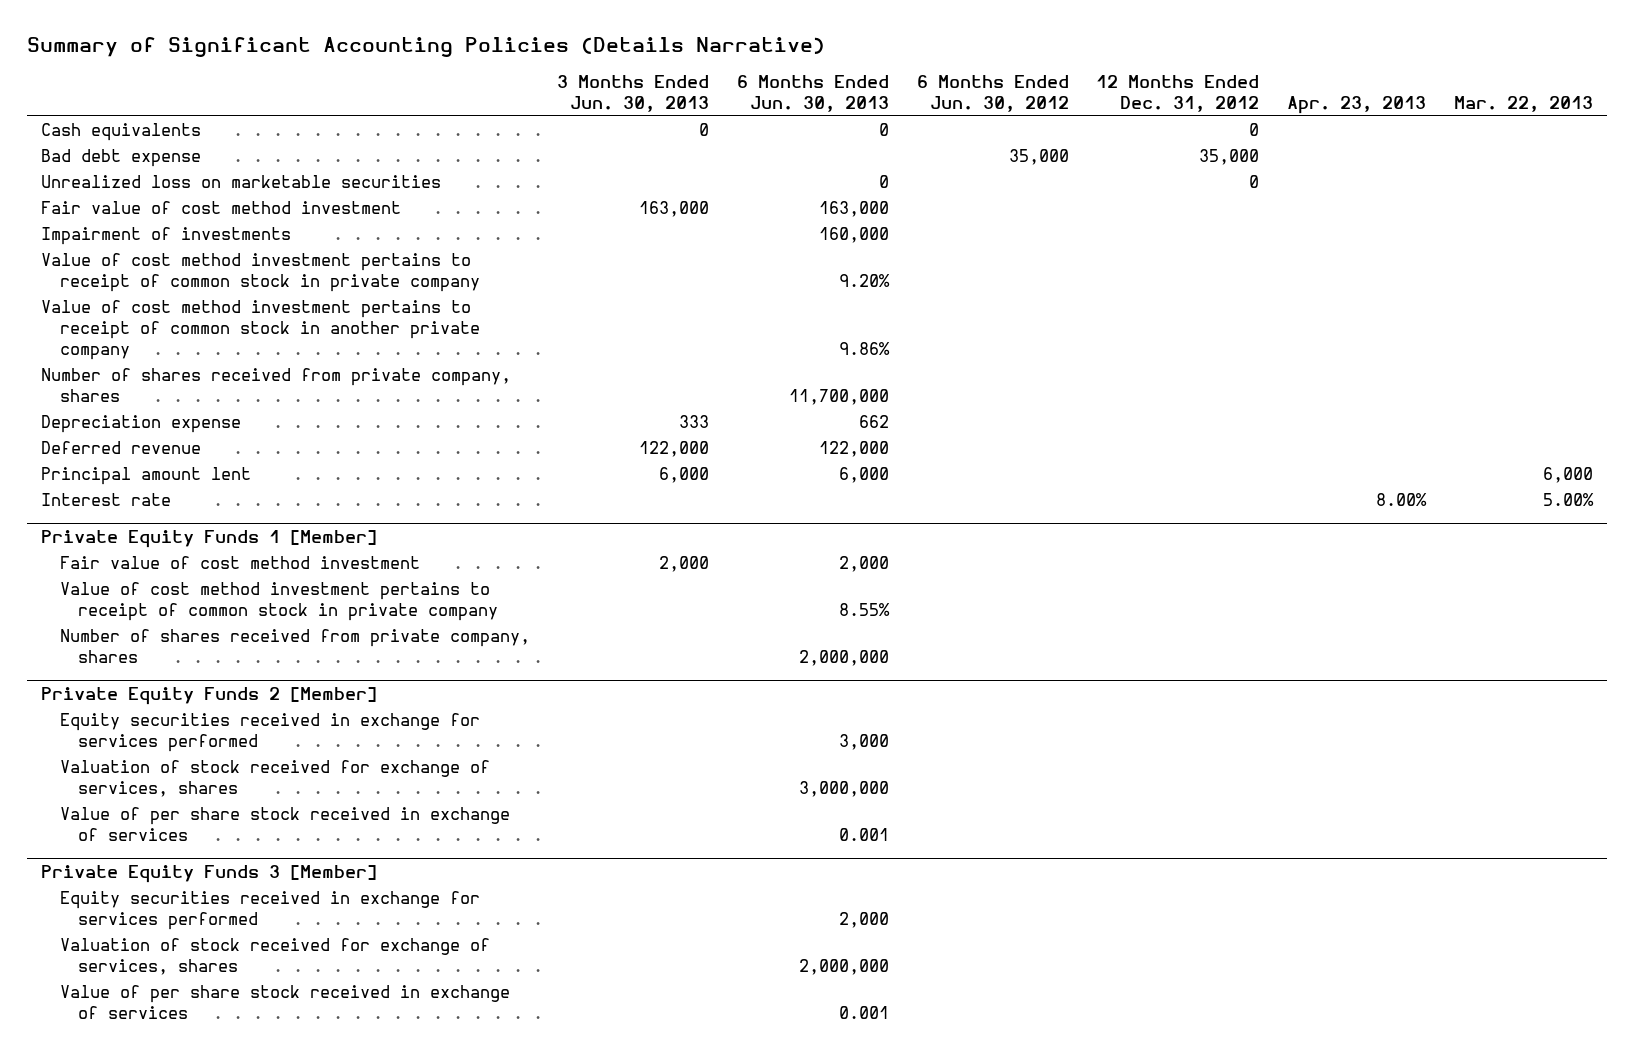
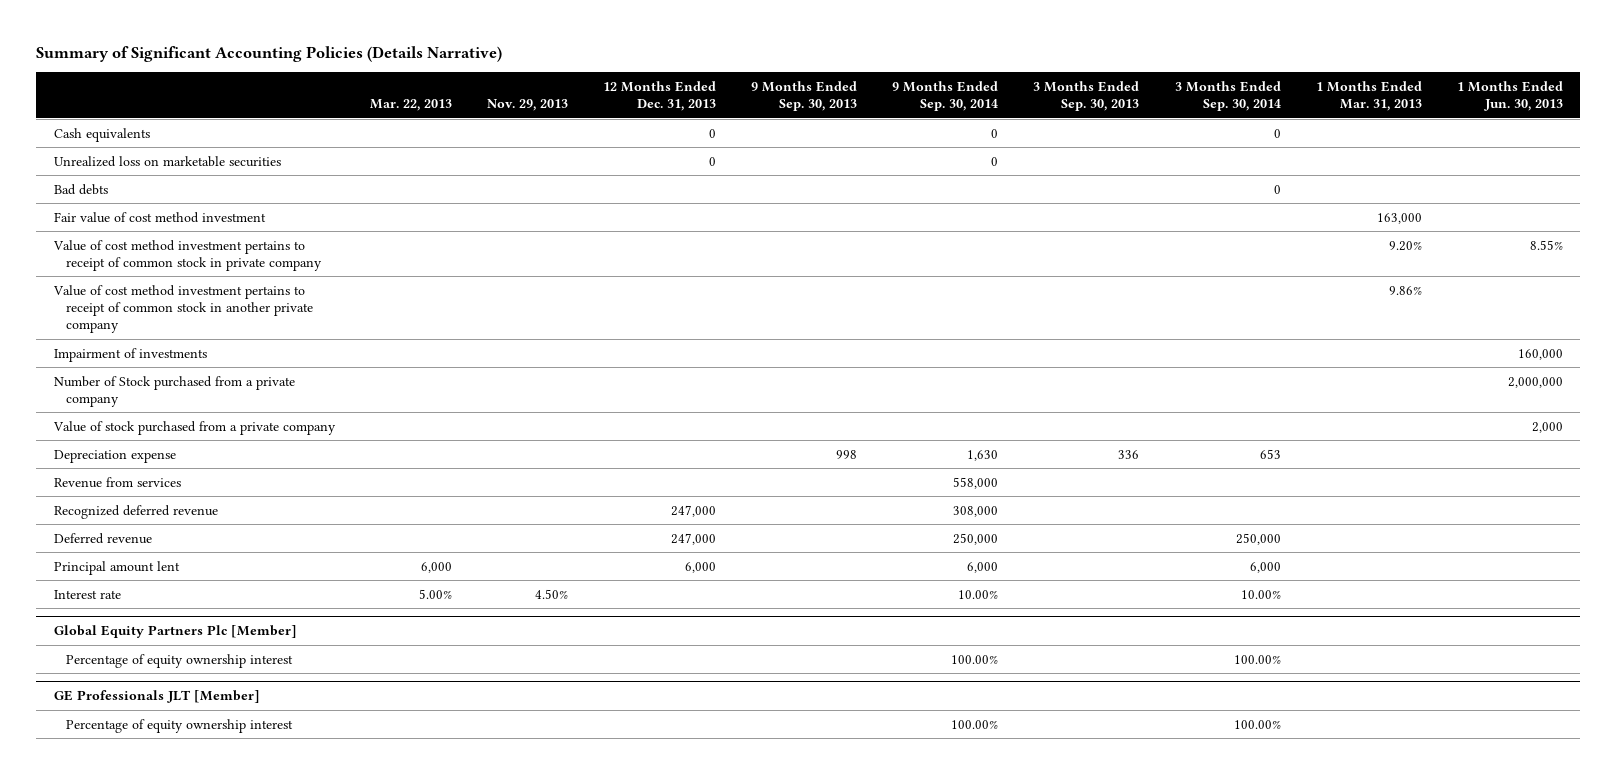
- | 3 Months Ended Jun. 30, 2013 | 6 Months Ended Jun. 30, 2013 | 6 Months Ended Jun. 30, 2012 | 12 Months Ended Dec. 31, 2012 | Apr. 23, 2013 | Mar. 22, 2013
+ | Mar. 22, 2013 | Nov. 29, 2013 | 12 Months Ended Dec. 31, 2013 | 9 Months Ended Sep. 30, 2013 | 9 Months Ended Sep. 30, 2014 | 3 Months Ended Sep. 30, 2013 | 3 Months Ended Sep. 30, 2014 | 1 Months Ended Mar. 31, 2013 | 1 Months Ended Jun. 30, 2013
- Bad debt expense | | | 35,000 | 35,000 | |
+ Bad debts | | | | | | | 0 | |
- Number of shares received from private company, shares | | 11,700,000 | | | |
moved down: Impairment of investments | | | | | | | | | 160,000
+ Number of Stock purchased from a private company | | | | | | | | | 2,000,000
+ Value of stock purchased from a private company | | | | | | | | | 2,000
+ Revenue from services | | | | | 558,000 | | | |
+ Recognized deferred revenue | | | 247,000 | | 308,000 | | | |
- Private Equity Funds 1 [Member]
- Fair value of cost method investment | 2,000 | 2,000 | | | |
- Value of cost method investment pertains to receipt of common stock in private company | | 8.55% | | | |
- Number of shares received from private company, shares | | 2,000,000 | | | |
- Private Equity Funds 2 [Member]
- Equity securities received in exchange for services performed | | 3,000 | | | |
- Valuation of stock received for exchange of services, shares | | 3,000,000 | | | |
- Value of per share stock received in exchange of services | | 0.001 | | | |
- Private Equity Funds 3 [Member]
- Equity securities received in exchange for services performed | | 2,000 | | | |
- Valuation of stock received for exchange of services, shares | | 2,000,000 | | | |
- Value of per share stock received in exchange of services | | 0.001 | | | |
+ Global Equity Partners Plc [Member]
+ Percentage of equity ownership interest | | | | | 100.00% | | 100.00% | |
+ GE Professionals JLT [Member]
+ Percentage of equity ownership interest | | | | | 100.00% | | 100.00% | |

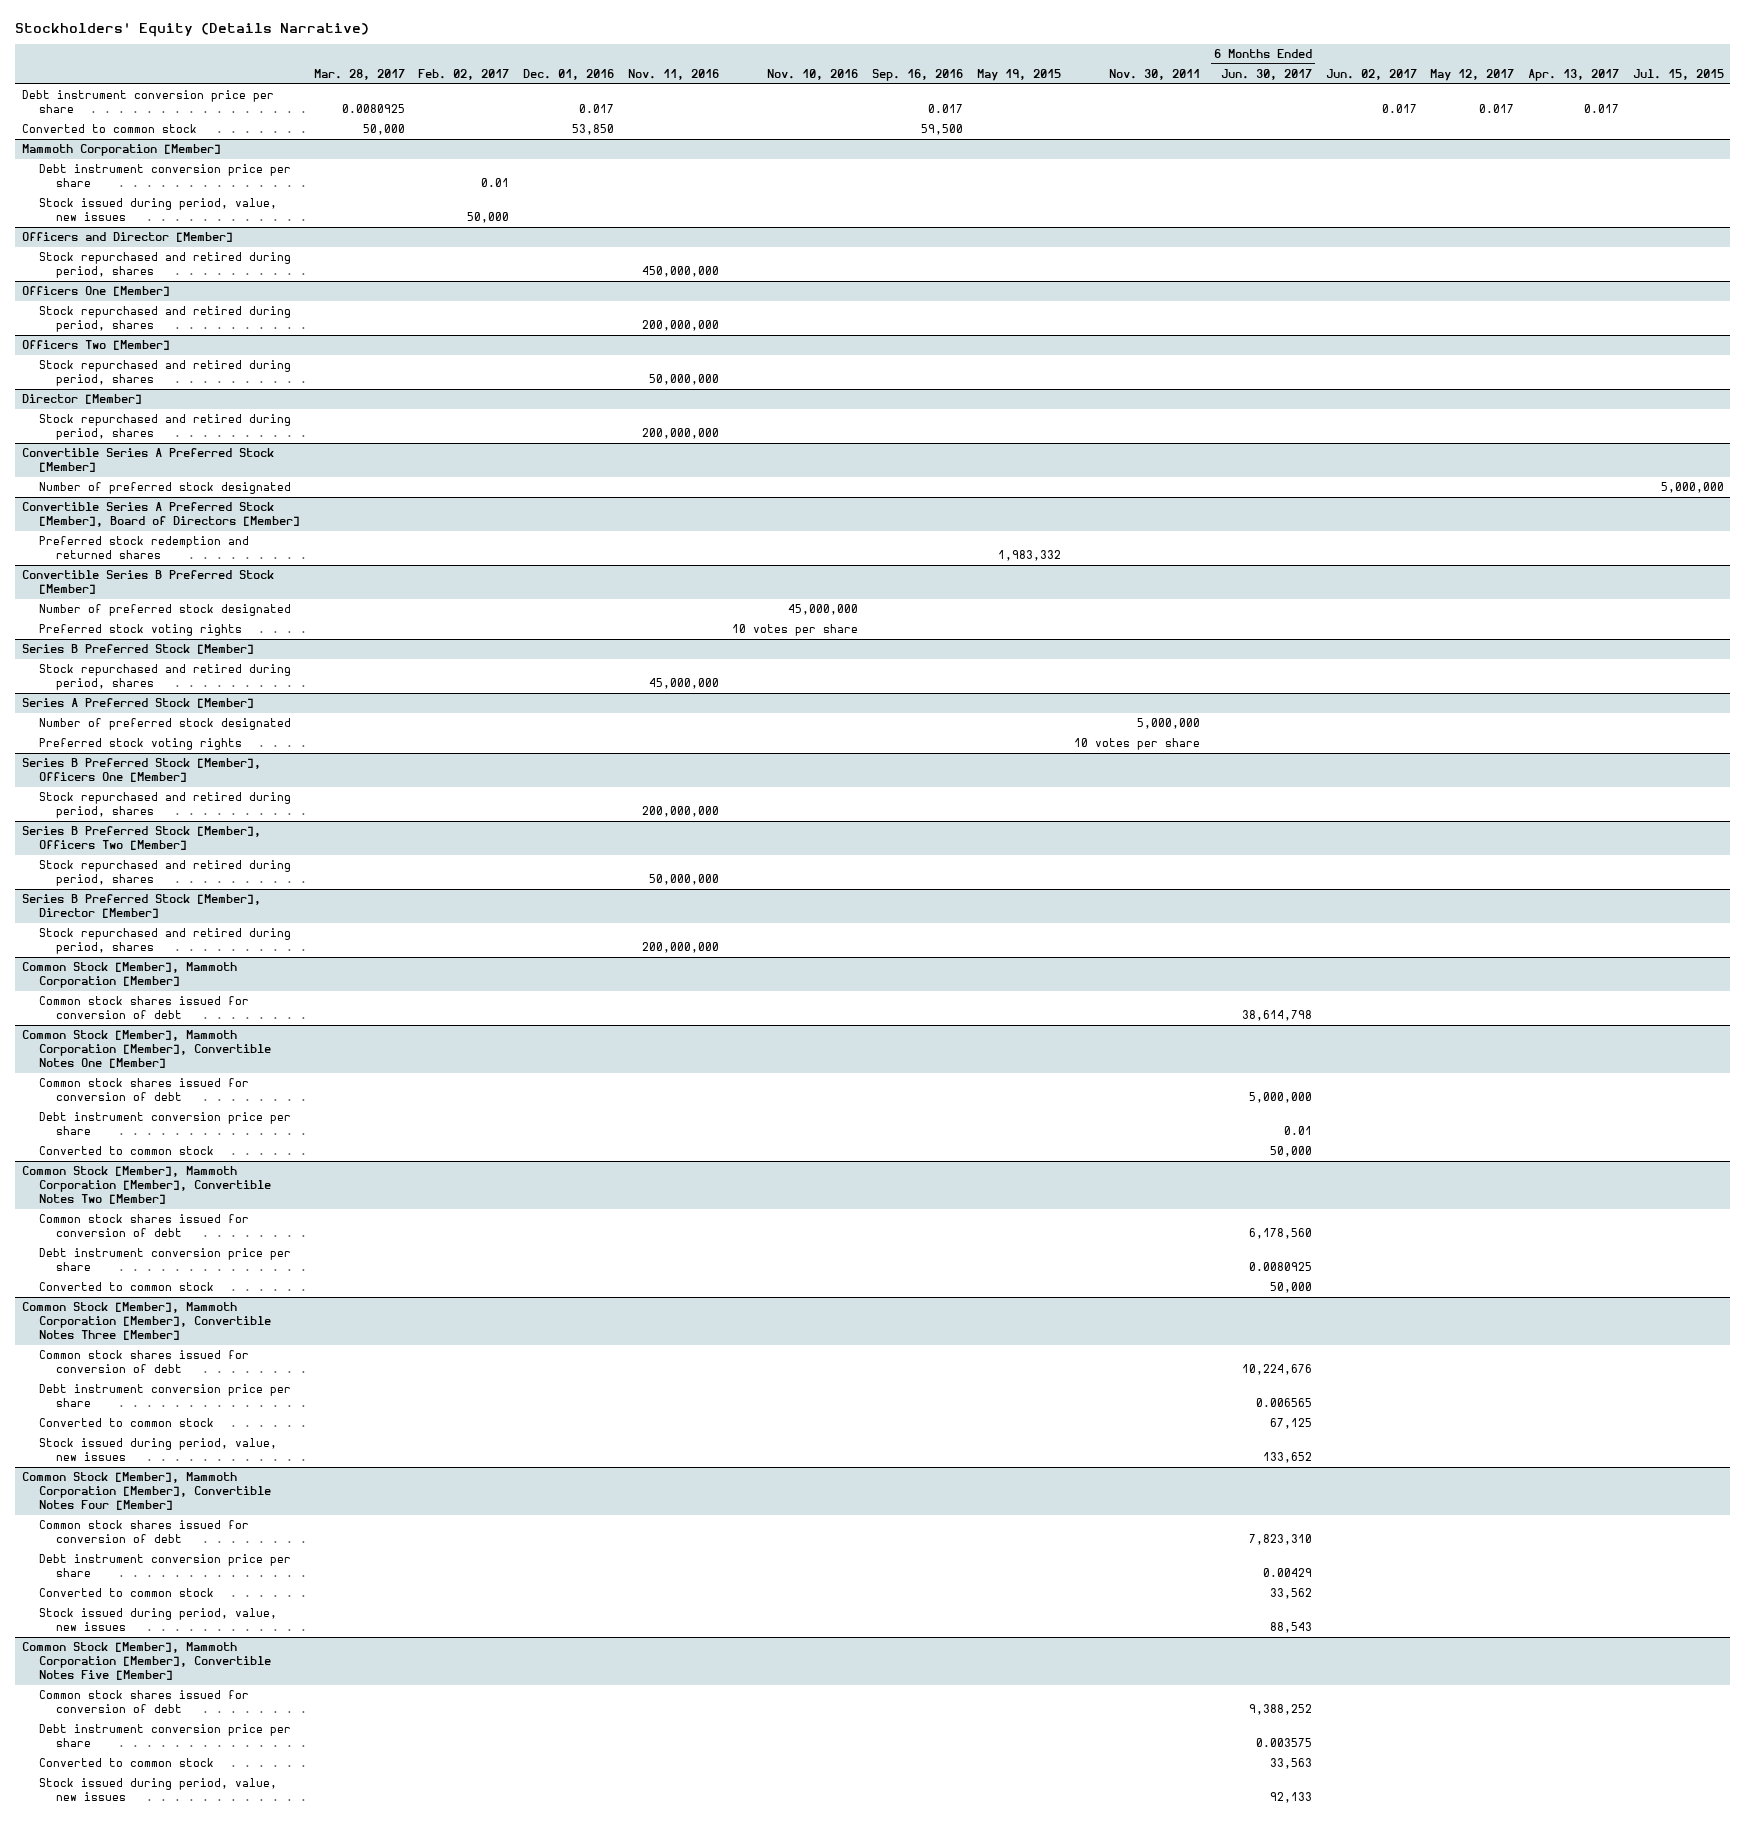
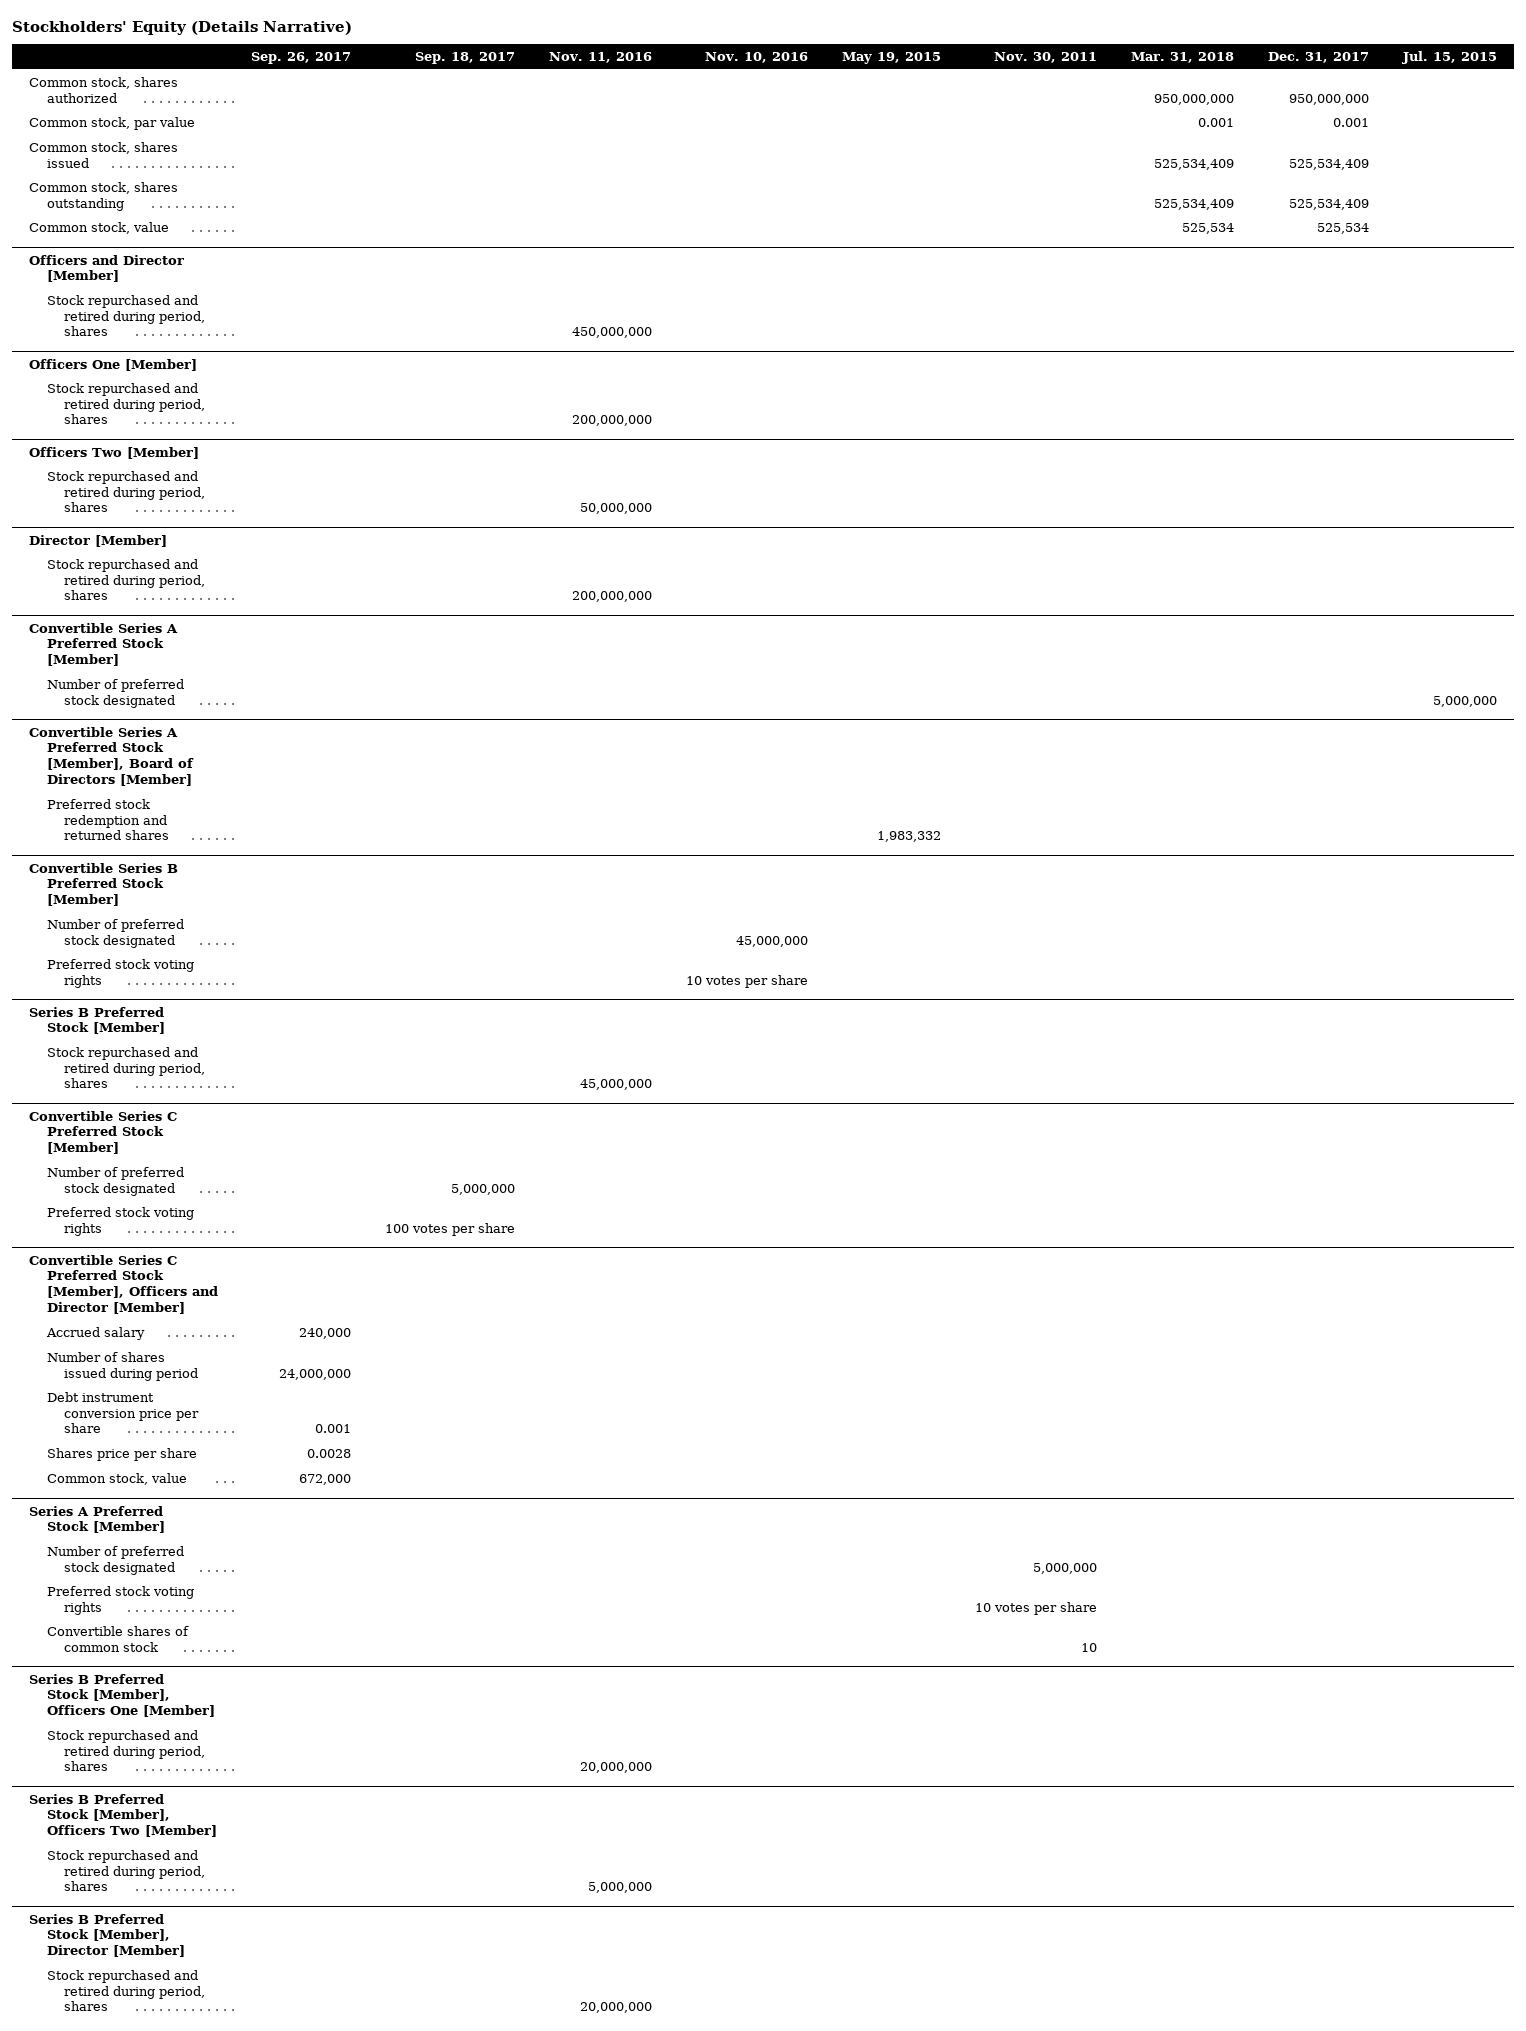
- | Mar. 28, 2017 | Feb. 02, 2017 | Dec. 01, 2016 | Nov. 11, 2016 | Nov. 10, 2016 | Sep. 16, 2016 | May 19, 2015 | Nov. 30, 2011 | 6 Months Ended Jun. 30, 2017 | Jun. 02, 2017 | May 12, 2017 | Apr. 13, 2017 | Jul. 15, 2015
+ | Sep. 26, 2017 | Sep. 18, 2017 | Nov. 11, 2016 | Nov. 10, 2016 | May 19, 2015 | Nov. 30, 2011 | Mar. 31, 2018 | Dec. 31, 2017 | Jul. 15, 2015
- Debt instrument conversion price per share | 0.0080925 | | 0.017 | | | 0.017 | | | | 0.017 | 0.017 | 0.017 |
- Converted to common stock | 50,000 | | 53,850 | | | 59,500 | | | | | | |
- Mammoth Corporation [Member]
- Debt instrument conversion price per share | | 0.01 | | | | | | | | | | |
- Stock issued during period, value, new issues | | 50,000 | | | | | | | | | | |
+ Common stock, shares authorized | | | | | | | 950,000,000 | 950,000,000 |
+ Common stock, par value | | | | | | | 0.001 | 0.001 |
+ Common stock, shares issued | | | | | | | 525,534,409 | 525,534,409 |
+ Common stock, shares outstanding | | | | | | | 525,534,409 | 525,534,409 |
+ Common stock, value | | | | | | | 525,534 | 525,534 |
+ Convertible Series C Preferred Stock [Member]
+ Number of preferred stock designated | | 5,000,000 | | | | | | |
+ Preferred stock voting rights | | 100 votes per share | | | | | | |
+ Convertible Series C Preferred Stock [Member], Officers and Director [Member]
+ Accrued salary | 240,000 | | | | | | | |
+ Number of shares issued during period | 24,000,000 | | | | | | | |
+ Debt instrument conversion price per share | 0.001 | | | | | | | |
+ Shares price per share | 0.0028 | | | | | | | |
+ Common stock, value | 672,000 | | | | | | | |
@ Series A Preferred Stock [Member]
+ Convertible shares of common stock | | | | | | 10 | | |
@ Series B Preferred Stock [Member], Officers One [Member]
- Stock repurchased and retired during period, shares | | | | 200,000,000 | | | | | | | | |
+ Stock repurchased and retired during period, shares | | | 20,000,000 | | | | | |
@ Series B Preferred Stock [Member], Officers Two [Member]
- Stock repurchased and retired during period, shares | | | | 50,000,000 | | | | | | | | |
+ Stock repurchased and retired during period, shares | | | 5,000,000 | | | | | |
@ Series B Preferred Stock [Member], Director [Member]
- Stock repurchased and retired during period, shares | | | | 200,000,000 | | | | | | | | |
- Common Stock [Member], Mammoth Corporation [Member]
- Common stock shares issued for conversion of debt | | | | | | | | | 38,614,798 | | | |
- Common Stock [Member], Mammoth Corporation [Member], Convertible Notes One [Member]
- Common stock shares issued for conversion of debt | | | | | | | | | 5,000,000 | | | |
- Debt instrument conversion price per share | | | | | | | | | 0.01 | | | |
- Converted to common stock | | | | | | | | | 50,000 | | | |
- Common Stock [Member], Mammoth Corporation [Member], Convertible Notes Two [Member]
- Common stock shares issued for conversion of debt | | | | | | | | | 6,178,560 | | | |
- Debt instrument conversion price per share | | | | | | | | | 0.0080925 | | | |
- Converted to common stock | | | | | | | | | 50,000 | | | |
- Common Stock [Member], Mammoth Corporation [Member], Convertible Notes Three [Member]
- Common stock shares issued for conversion of debt | | | | | | | | | 10,224,676 | | | |
- Debt instrument conversion price per share | | | | | | | | | 0.006565 | | | |
- Converted to common stock | | | | | | | | | 67,125 | | | |
- Stock issued during period, value, new issues | | | | | | | | | 133,652 | | | |
- Common Stock [Member], Mammoth Corporation [Member], Convertible Notes Four [Member]
- Common stock shares issued for conversion of debt | | | | | | | | | 7,823,310 | | | |
- Debt instrument conversion price per share | | | | | | | | | 0.00429 | | | |
- Converted to common stock | | | | | | | | | 33,562 | | | |
- Stock issued during period, value, new issues | | | | | | | | | 88,543 | | | |
- Common Stock [Member], Mammoth Corporation [Member], Convertible Notes Five [Member]
- Common stock shares issued for conversion of debt | | | | | | | | | 9,388,252 | | | |
- Debt instrument conversion price per share | | | | | | | | | 0.003575 | | | |
- Converted to common stock | | | | | | | | | 33,563 | | | |
- Stock issued during period, value, new issues | | | | | | | | | 92,133 | | | |
@ Series B Preferred Stock [Member], Director [Member]
+ Stock repurchased and retired during period, shares | | | 20,000,000 | | | | | |

